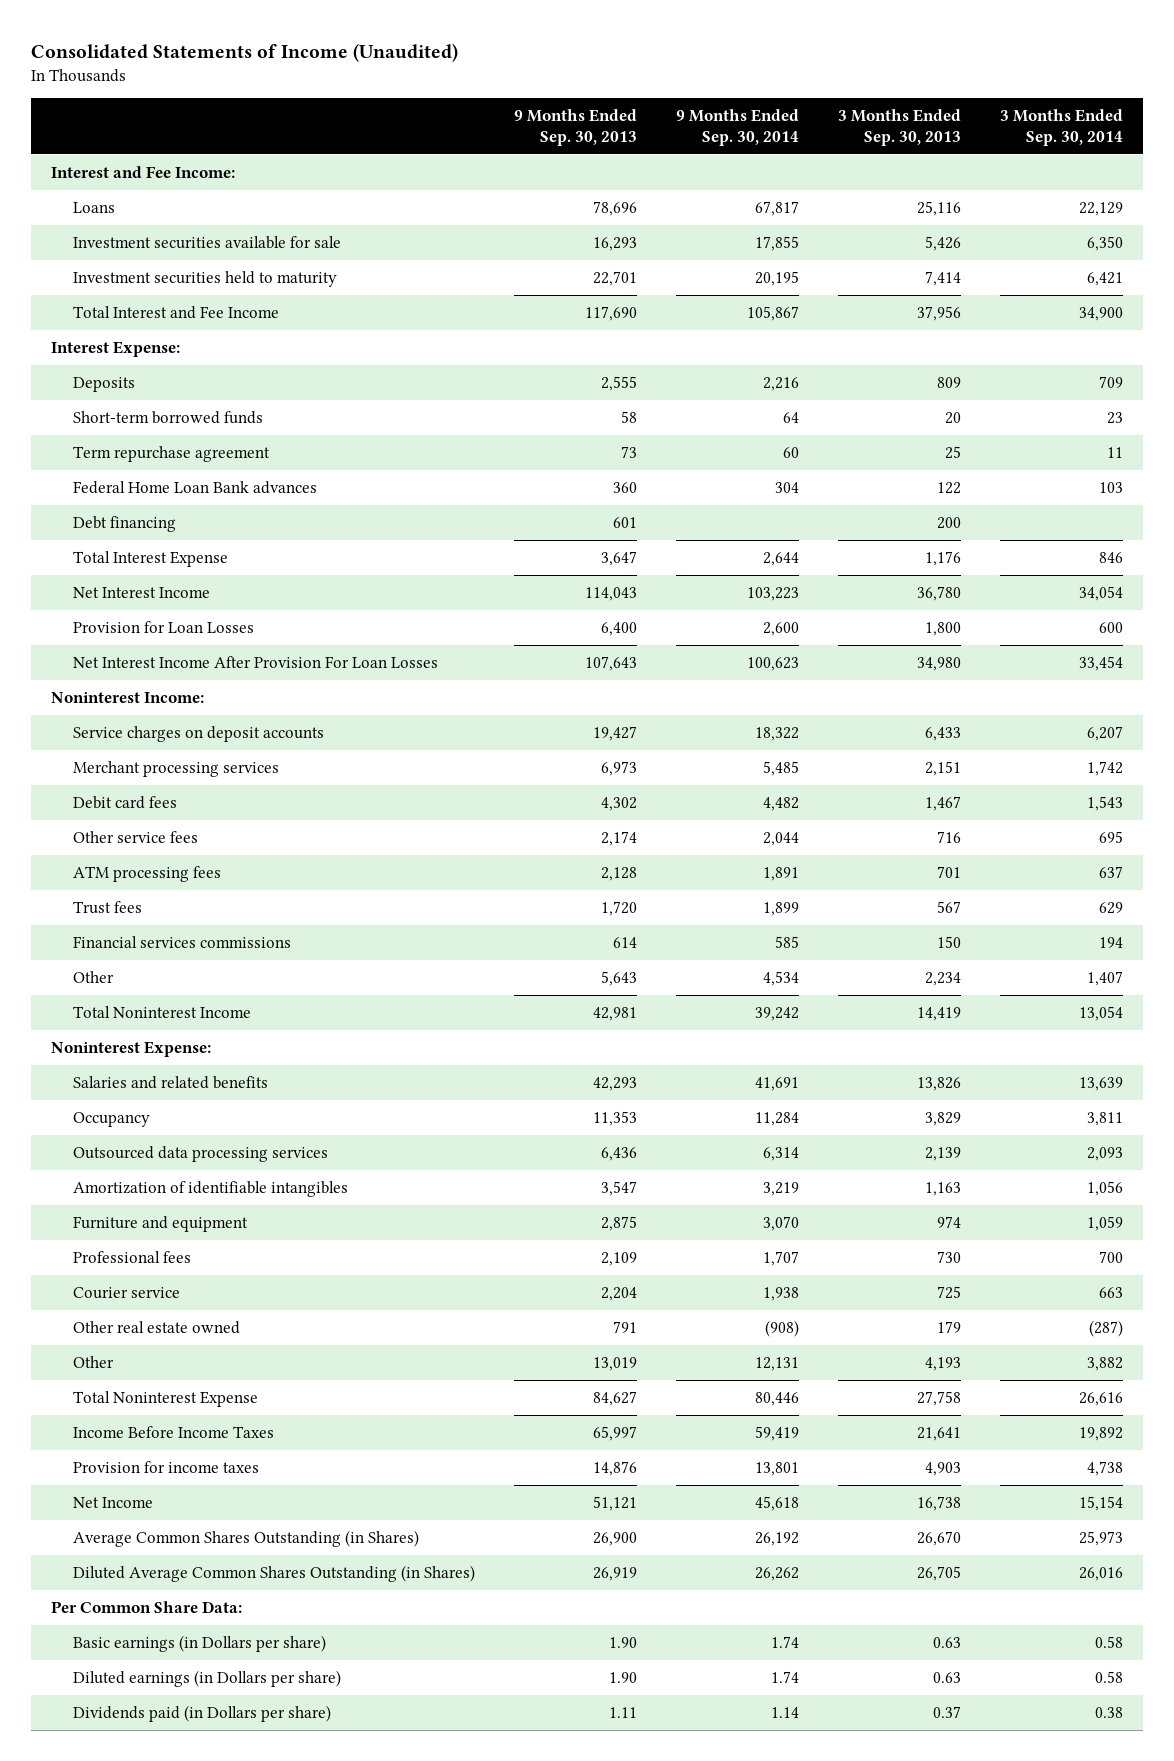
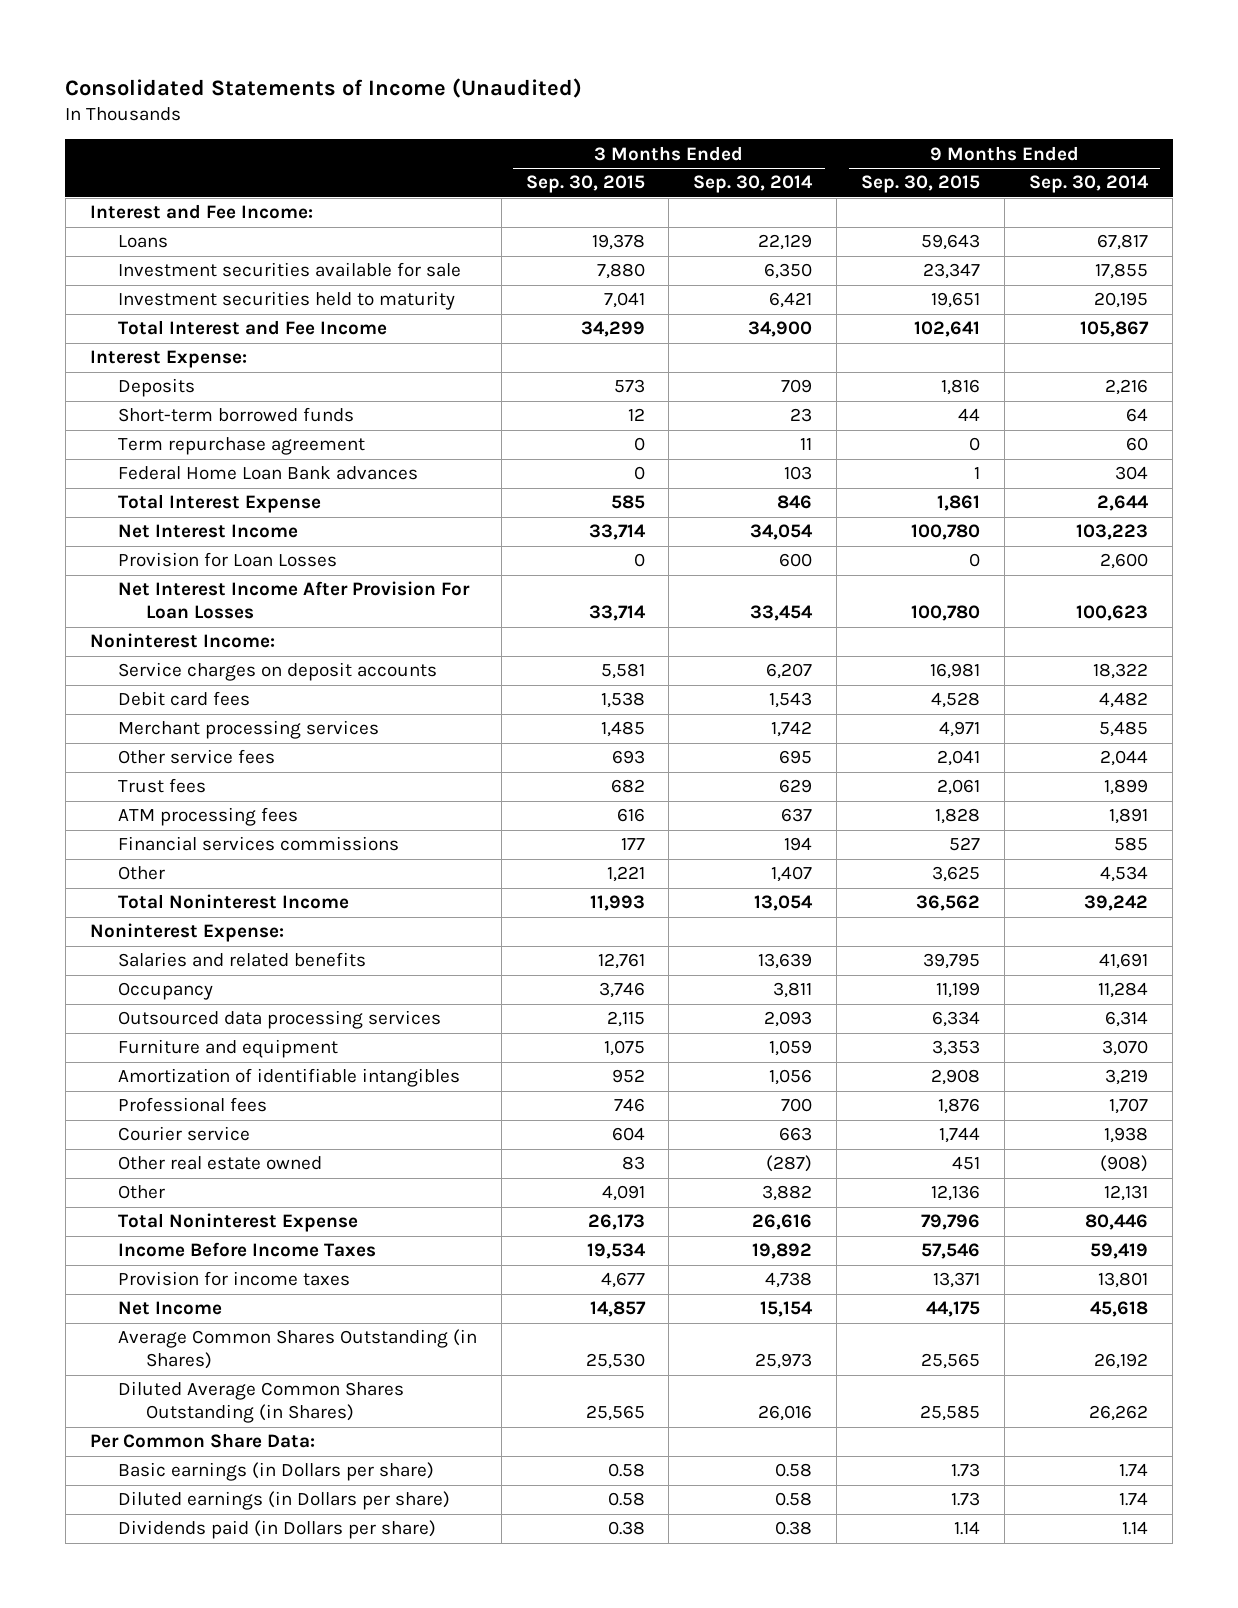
- | 9 Months Ended Sep. 30, 2013 | 9 Months Ended Sep. 30, 2014 | 3 Months Ended Sep. 30, 2013 | 3 Months Ended Sep. 30, 2014
+ | 3 Months Ended Sep. 30, 2015 | 3 Months Ended Sep. 30, 2014 | 9 Months Ended Sep. 30, 2015 | 9 Months Ended Sep. 30, 2014
- Debt financing | 601 | | 200 |
moved down: Merchant processing services | 1,485 | 1,742 | 4,971 | 5,485
moved down: ATM processing fees | 616 | 637 | 1,828 | 1,891
moved down: Amortization of identifiable intangibles | 952 | 1,056 | 2,908 | 3,219

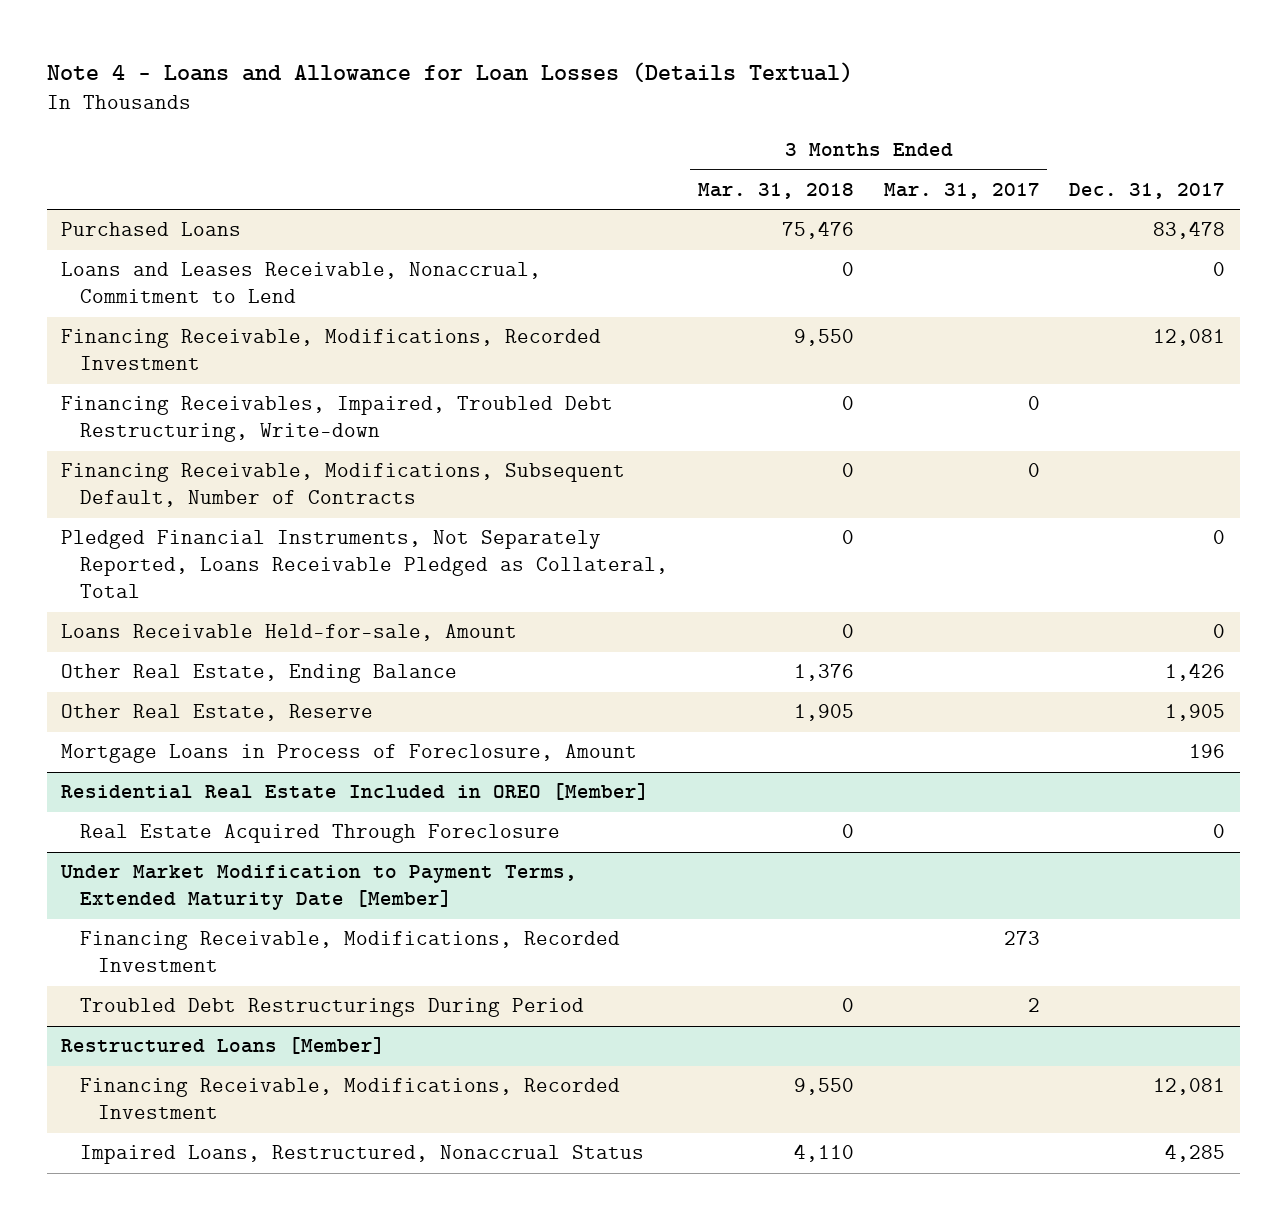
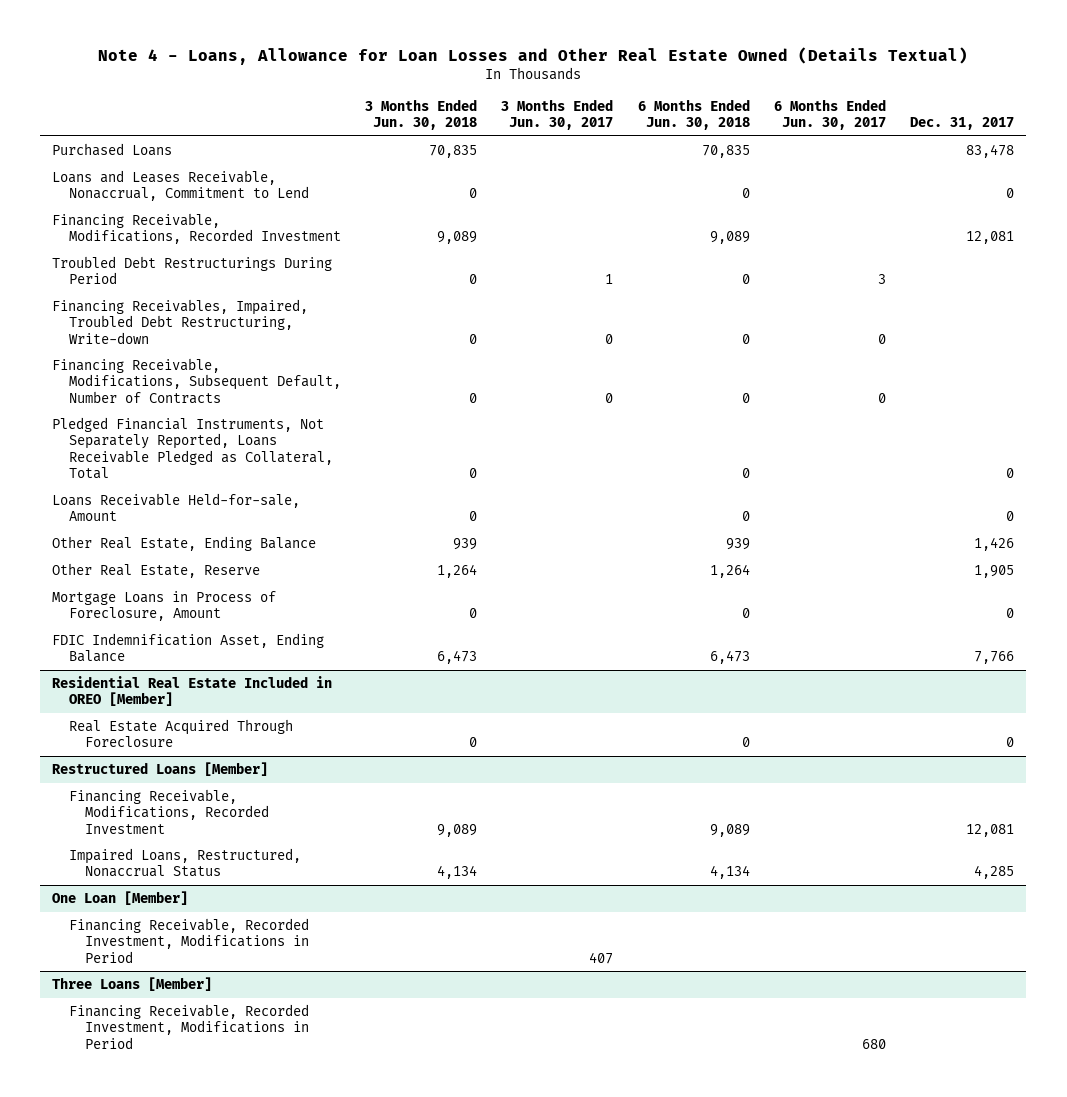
- Note 4 - Loans and Allowance for Loan Losses (Details Textual)
+ Note 4 - Loans, Allowance for Loan Losses and Other Real Estate Owned (Details Textual)
- | 3 Months Ended Mar. 31, 2018 | 3 Months Ended Mar. 31, 2017 | Dec. 31, 2017
+ | 3 Months Ended Jun. 30, 2018 | 3 Months Ended Jun. 30, 2017 | 6 Months Ended Jun. 30, 2018 | 6 Months Ended Jun. 30, 2017 | Dec. 31, 2017
+ Troubled Debt Restructurings During Period | 0 | 1 | 0 | 3 |
- Mortgage Loans in Process of Foreclosure, Amount | | | 196
+ Mortgage Loans in Process of Foreclosure, Amount | 0 | | 0 | | 0
+ FDIC Indemnification Asset, Ending Balance | 6,473 | | 6,473 | | 7,766
- Under Market Modification to Payment Terms, Extended Maturity Date [Member]
- Financing Receivable, Modifications, Recorded Investment | | 273 |
- Troubled Debt Restructurings During Period | 0 | 2 |
+ One Loan [Member]
+ Financing Receivable, Recorded Investment, Modifications in Period | | 407 | | |
+ Three Loans [Member]
+ Financing Receivable, Recorded Investment, Modifications in Period | | | | 680 |

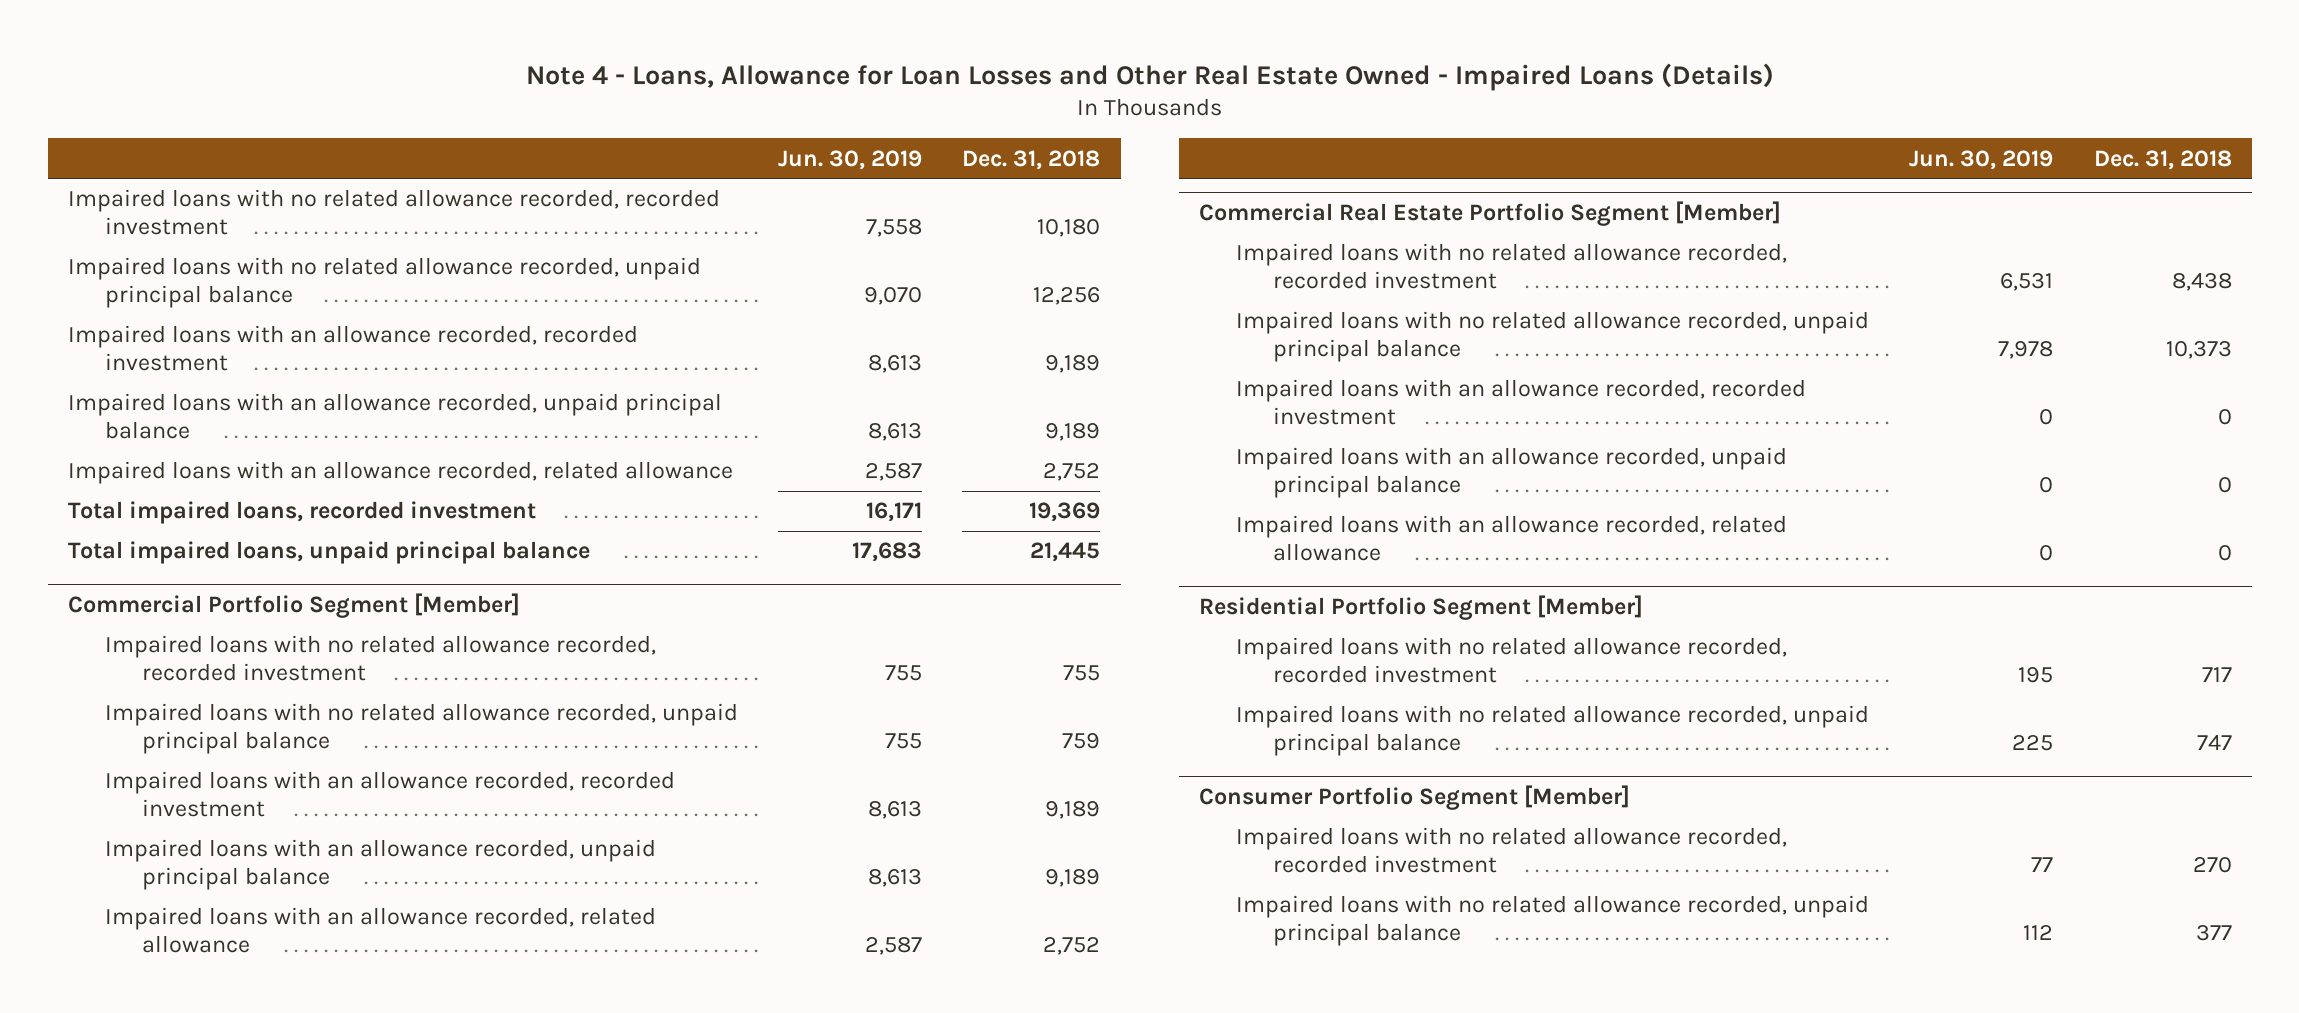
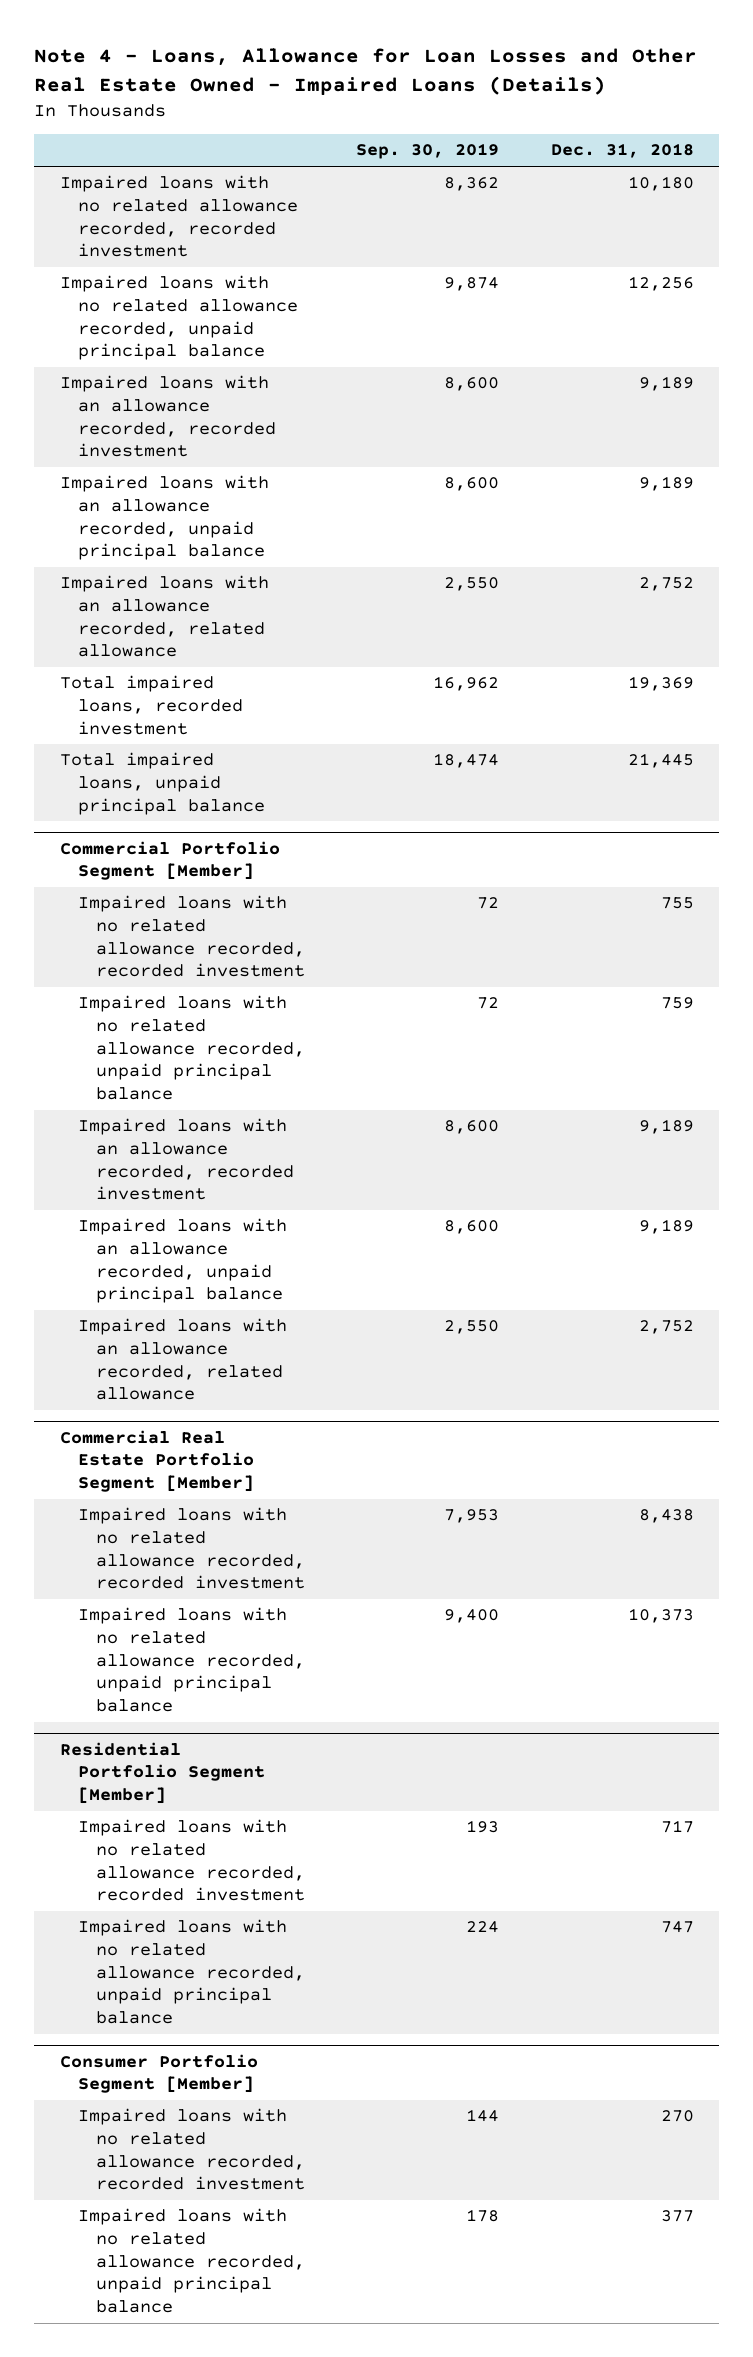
- | Jun. 30, 2019 | Dec. 31, 2018
+ | Sep. 30, 2019 | Dec. 31, 2018
@ Commercial Real Estate Portfolio Segment [Member]
- Impaired loans with an allowance recorded, recorded investment | 0 | 0
- Impaired loans with an allowance recorded, unpaid principal balance | 0 | 0
- Impaired loans with an allowance recorded, related allowance | 0 | 0

